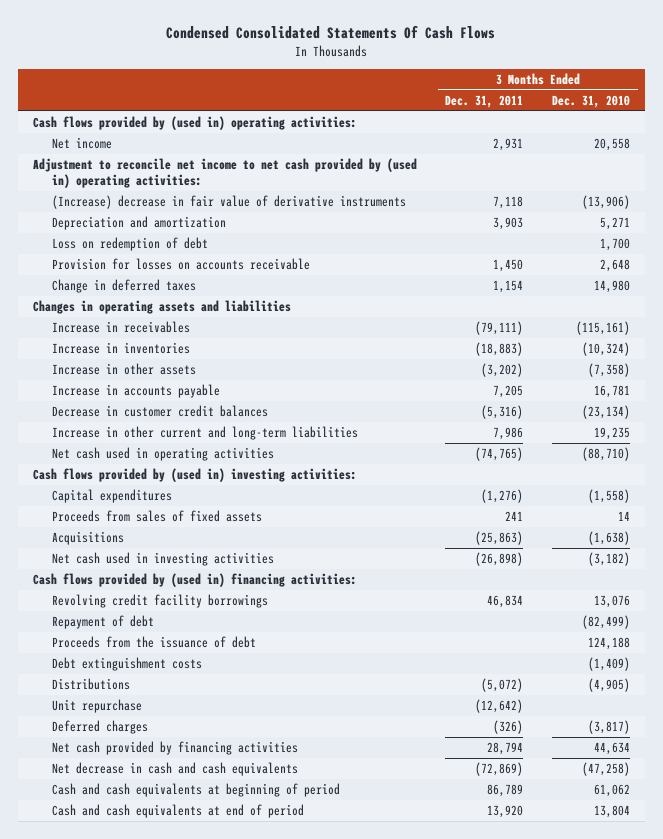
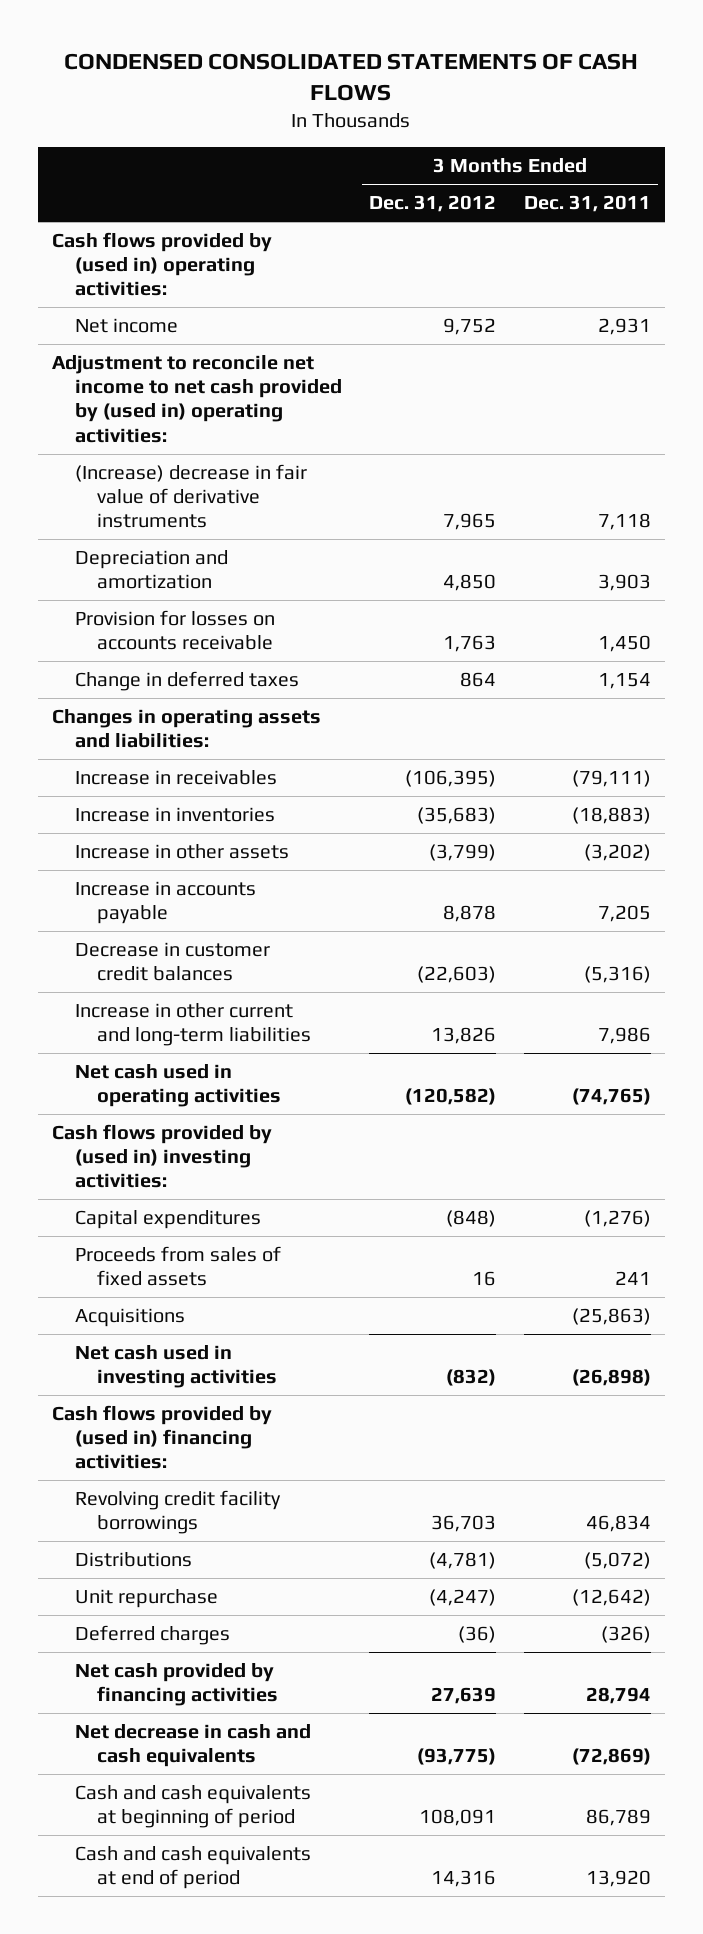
- Condensed Consolidated Statements Of Cash Flows
+ CONDENSED CONSOLIDATED STATEMENTS OF CASH FLOWS
- | 3 Months Ended Dec. 31, 2011 | 3 Months Ended Dec. 31, 2010
+ | 3 Months Ended Dec. 31, 2012 | 3 Months Ended Dec. 31, 2011
- Loss on redemption of debt | | 1,700
- Changes in operating assets and liabilities
+ Changes in operating assets and liabilities:
- Repayment of debt | | (82,499)
- Proceeds from the issuance of debt | | 124,188
- Debt extinguishment costs | | (1,409)

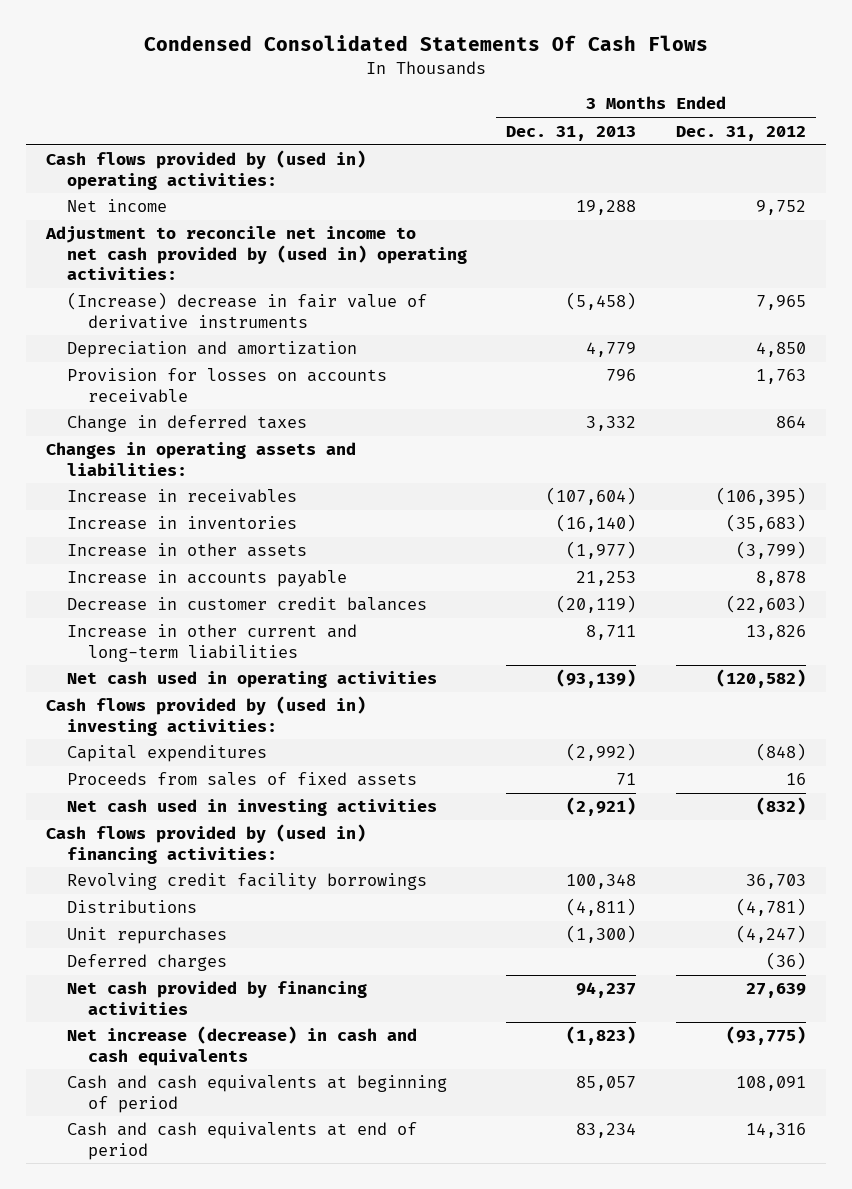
- CONDENSED CONSOLIDATED STATEMENTS OF CASH FLOWS
+ Condensed Consolidated Statements Of Cash Flows
- | 3 Months Ended Dec. 31, 2012 | 3 Months Ended Dec. 31, 2011
+ | 3 Months Ended Dec. 31, 2013 | 3 Months Ended Dec. 31, 2012
- Acquisitions | | (25,863)
- Unit repurchase | (4,247) | (12,642)
+ Unit repurchases | (1,300) | (4,247)
- Net decrease in cash and cash equivalents | (93,775) | (72,869)
+ Net increase (decrease) in cash and cash equivalents | (1,823) | (93,775)

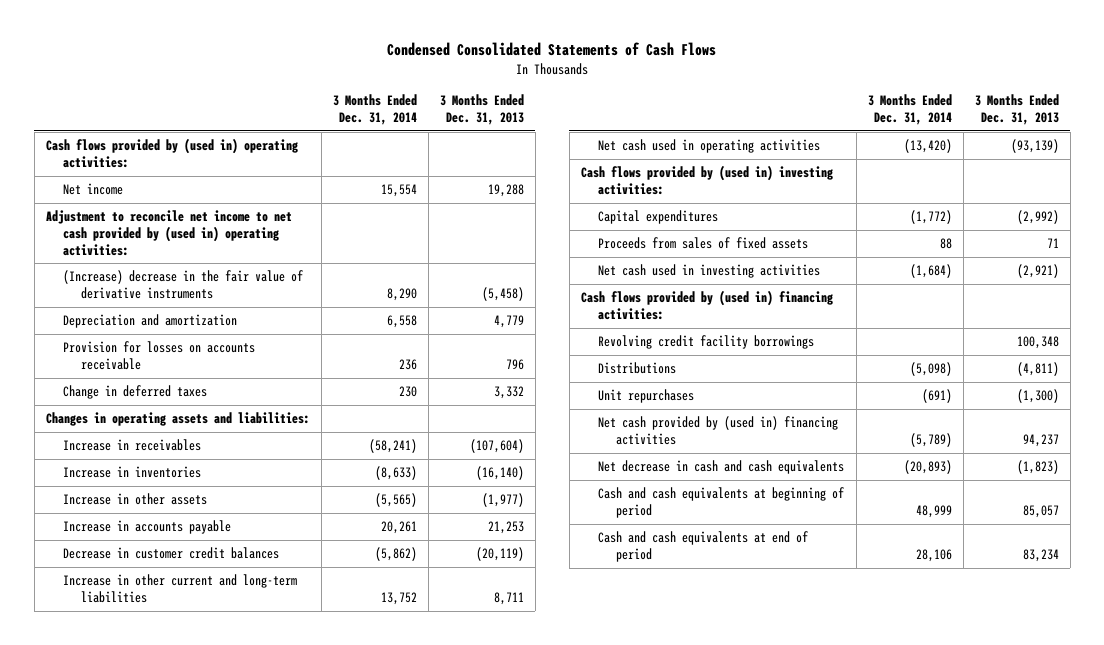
- Condensed Consolidated Statements Of Cash Flows
+ Condensed Consolidated Statements of Cash Flows
- | 3 Months Ended Dec. 31, 2013 | 3 Months Ended Dec. 31, 2012
+ | 3 Months Ended Dec. 31, 2014 | 3 Months Ended Dec. 31, 2013
- (Increase) decrease in fair value of derivative instruments | (5,458) | 7,965
+ (Increase) decrease in the fair value of derivative instruments | 8,290 | (5,458)
- Deferred charges | | (36)
- Net cash provided by financing activities | 94,237 | 27,639
- Net increase (decrease) in cash and cash equivalents | (1,823) | (93,775)
+ Net cash provided by (used in) financing activities | (5,789) | 94,237
+ Net decrease in cash and cash equivalents | (20,893) | (1,823)

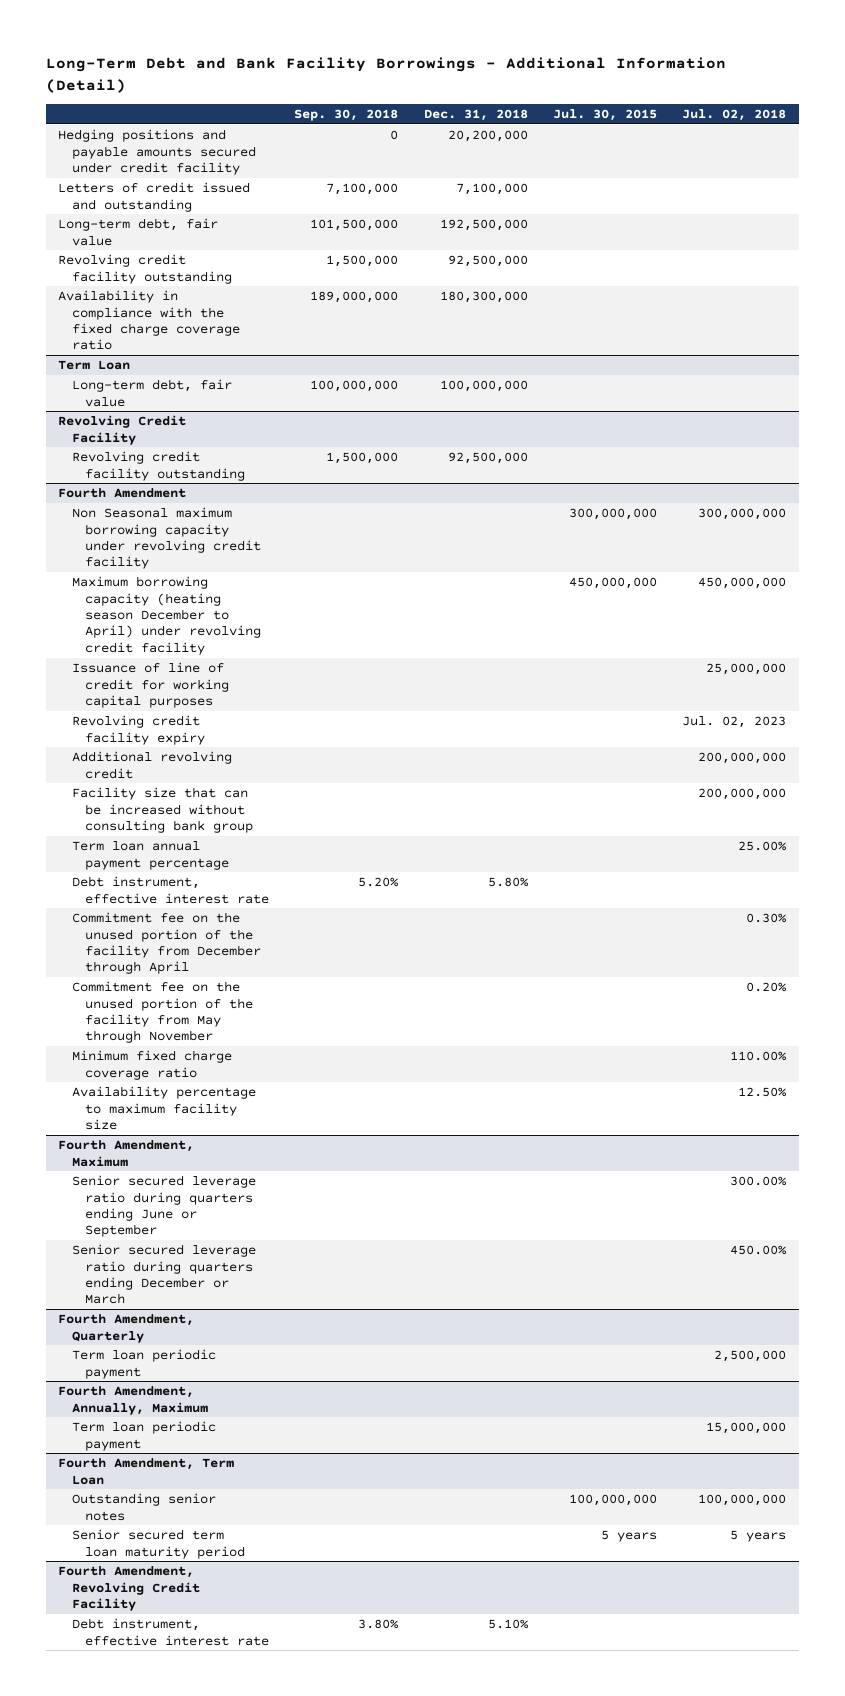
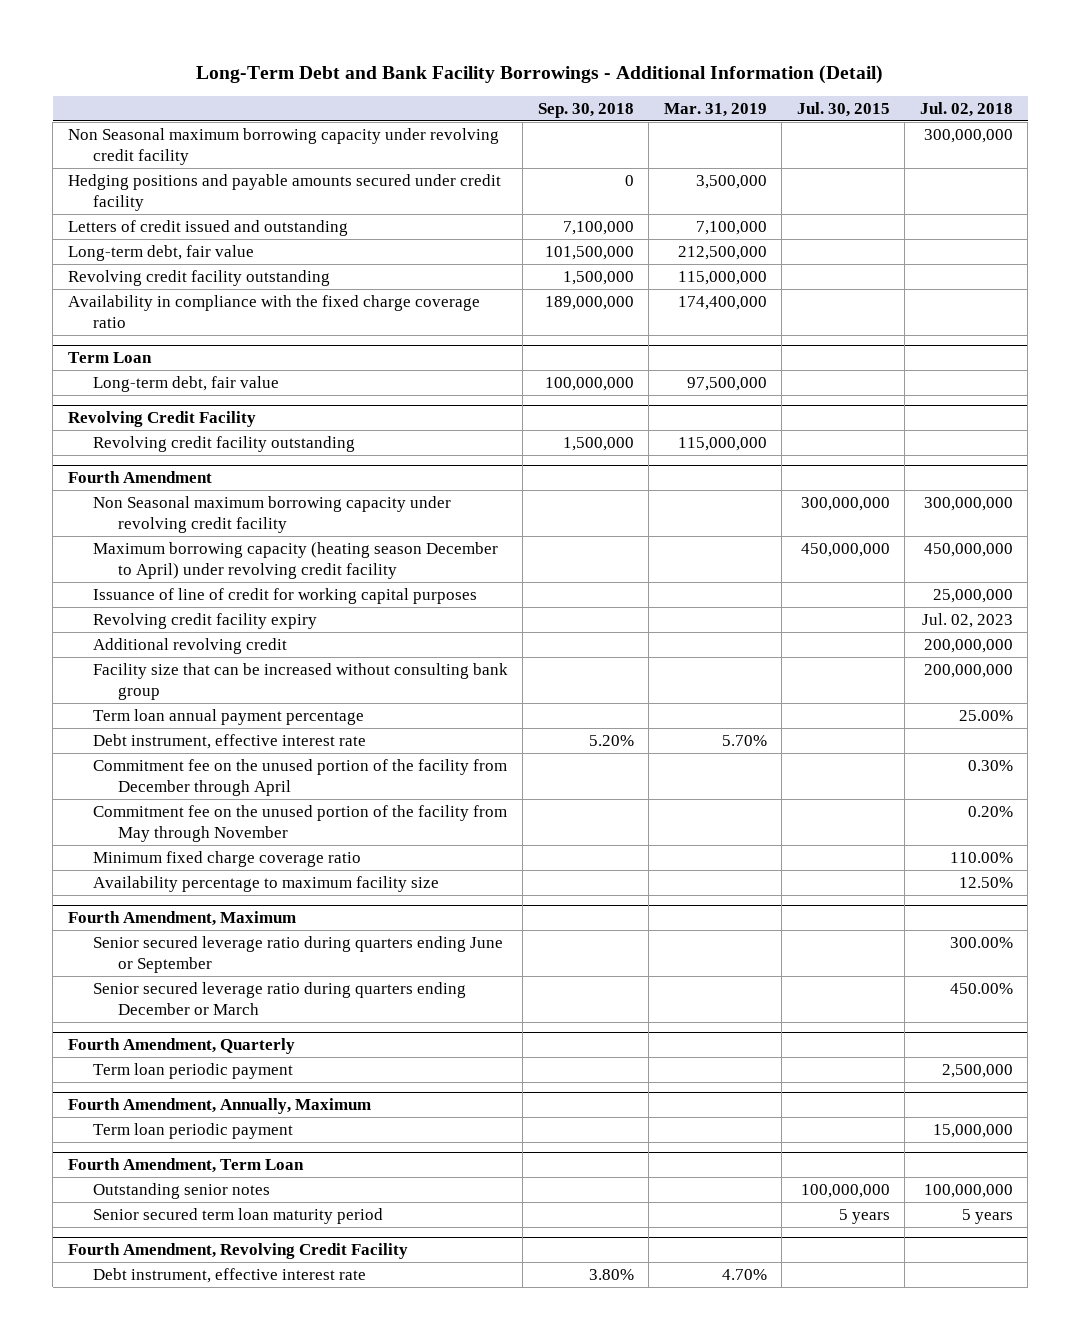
- | Sep. 30, 2018 | Dec. 31, 2018 | Jul. 30, 2015 | Jul. 02, 2018
+ | Sep. 30, 2018 | Mar. 31, 2019 | Jul. 30, 2015 | Jul. 02, 2018
+ Non Seasonal maximum borrowing capacity under revolving credit facility | | | | 300,000,000

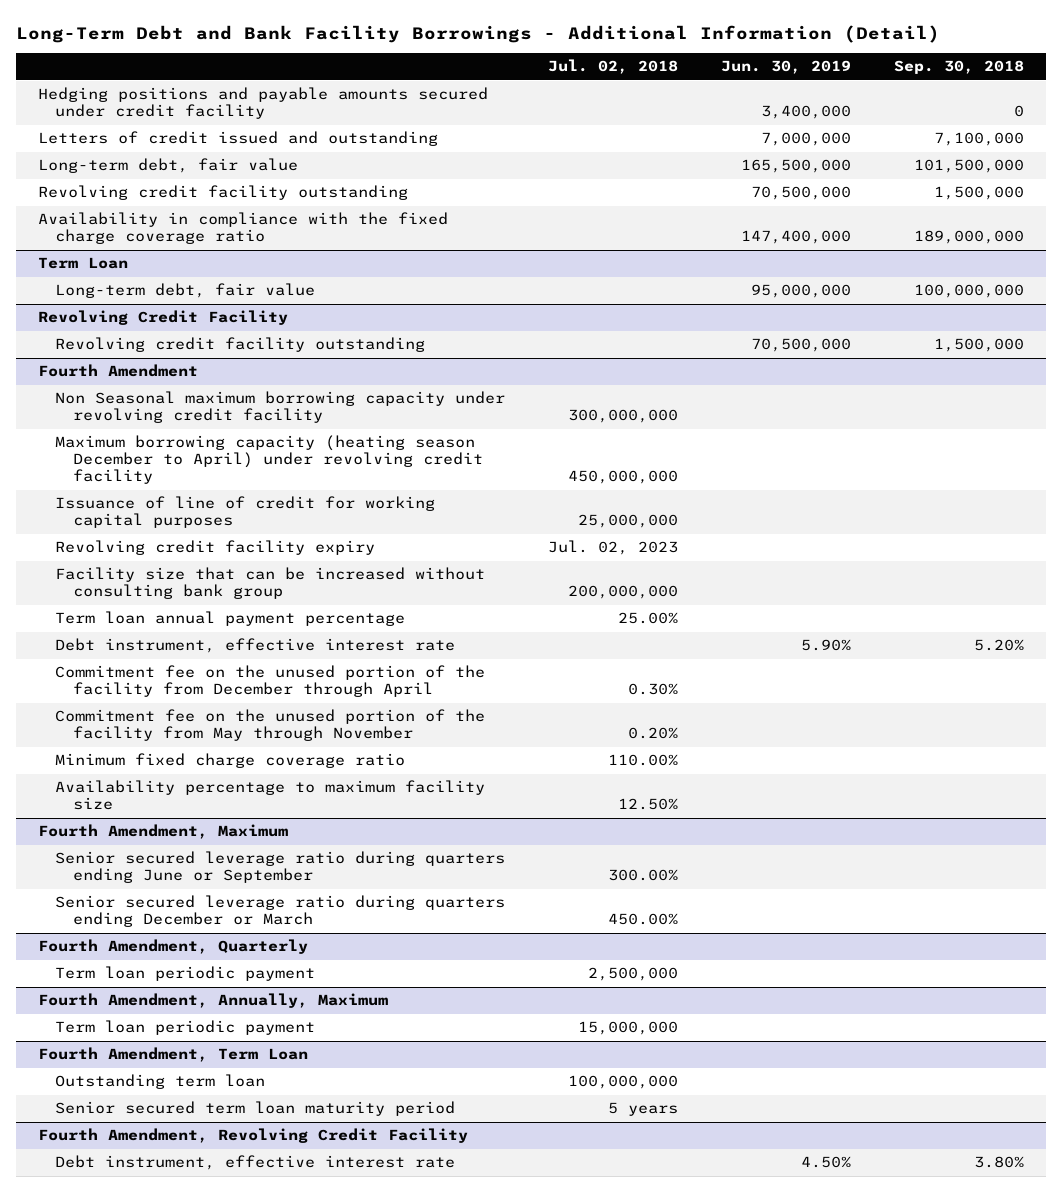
- | Sep. 30, 2018 | Mar. 31, 2019 | Jul. 30, 2015 | Jul. 02, 2018
+ | Jul. 02, 2018 | Jun. 30, 2019 | Sep. 30, 2018
- Non Seasonal maximum borrowing capacity under revolving credit facility | | | | 300,000,000
@ Fourth Amendment
- Additional revolving credit | | | | 200,000,000
@ Fourth Amendment, Term Loan
- Outstanding senior notes | | | 100,000,000 | 100,000,000
+ Outstanding term loan | 100,000,000 | |

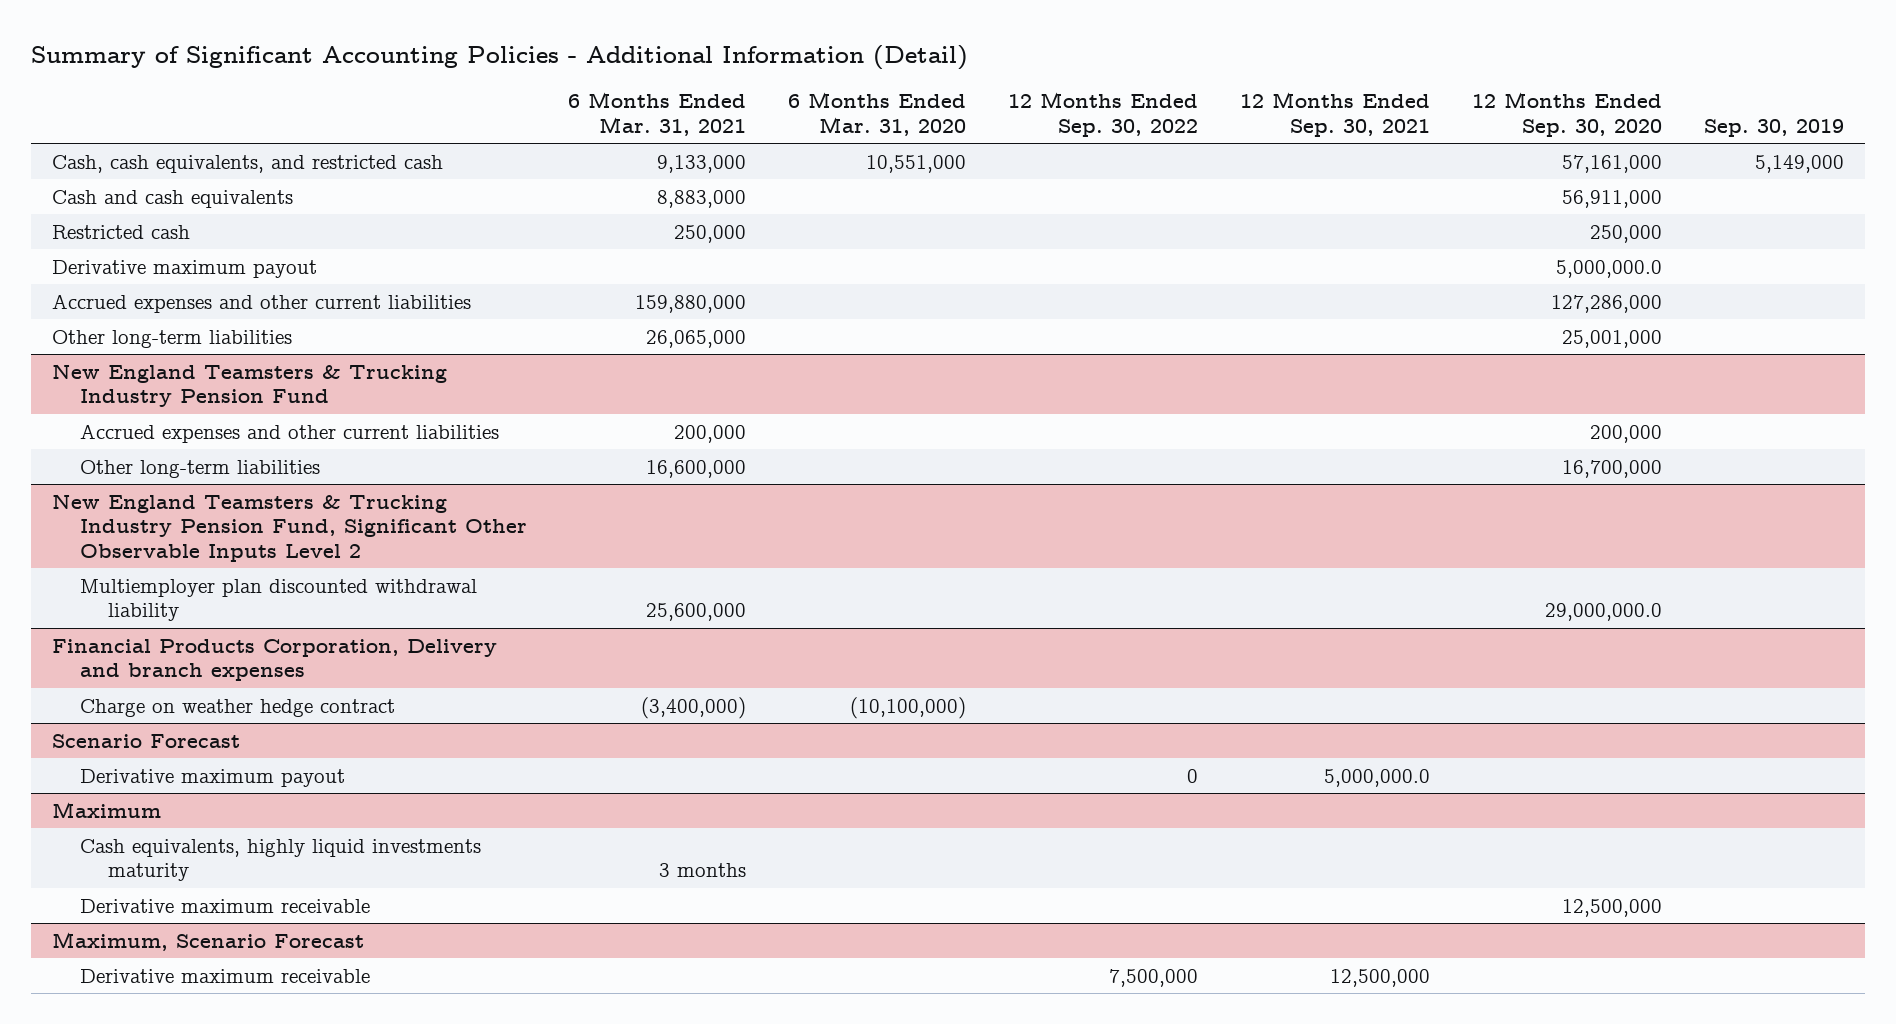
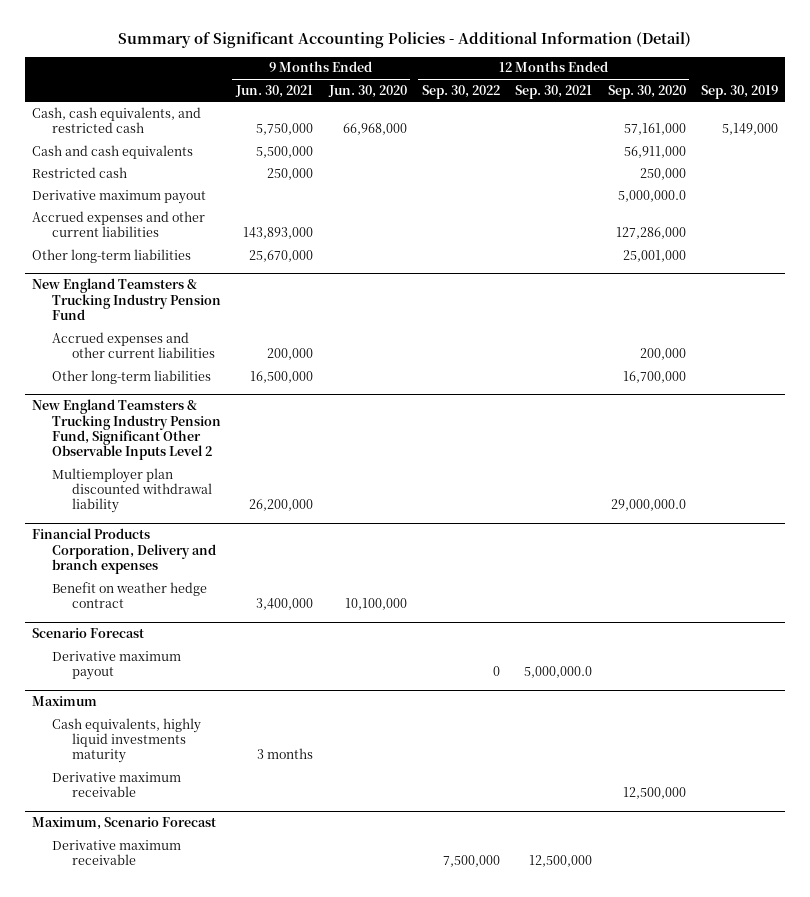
- | 6 Months Ended Mar. 31, 2021 | 6 Months Ended Mar. 31, 2020 | 12 Months Ended Sep. 30, 2022 | 12 Months Ended Sep. 30, 2021 | 12 Months Ended Sep. 30, 2020 | Sep. 30, 2019
+ | 9 Months Ended Jun. 30, 2021 | 9 Months Ended Jun. 30, 2020 | 12 Months Ended Sep. 30, 2022 | 12 Months Ended Sep. 30, 2021 | 12 Months Ended Sep. 30, 2020 | Sep. 30, 2019
@ Financial Products Corporation, Delivery and branch expenses
- Charge on weather hedge contract | (3,400,000) | (10,100,000) | | | |
+ Benefit on weather hedge contract | 3,400,000 | 10,100,000 | | | |

